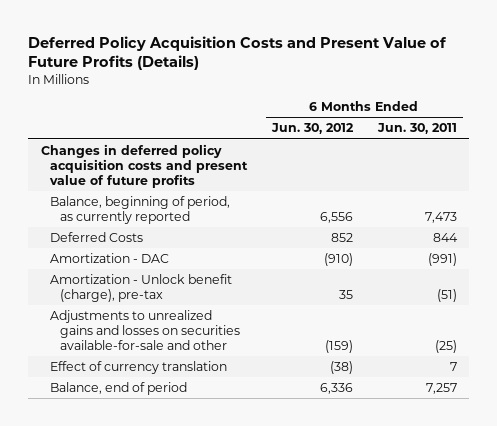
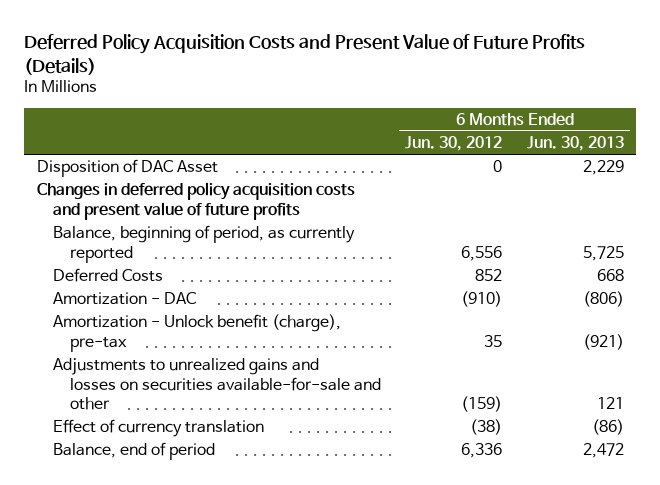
- | 6 Months Ended Jun. 30, 2012 | 6 Months Ended Jun. 30, 2011
+ | 6 Months Ended Jun. 30, 2012 | 6 Months Ended Jun. 30, 2013
+ Disposition of DAC Asset | 0 | 2,229

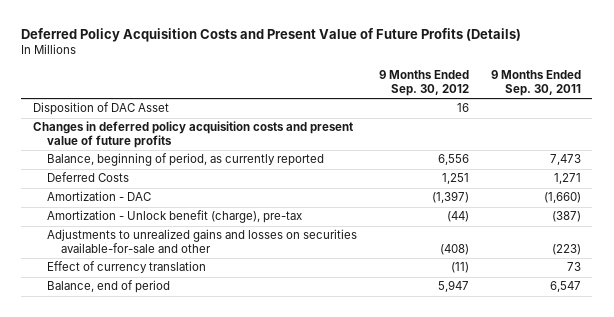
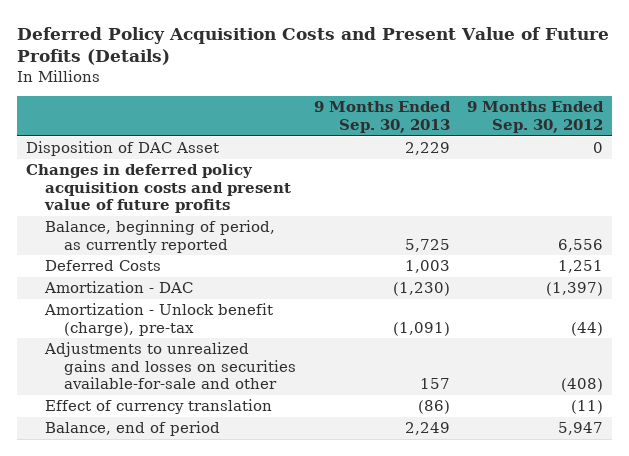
- | 9 Months Ended Sep. 30, 2012 | 9 Months Ended Sep. 30, 2011
+ | 9 Months Ended Sep. 30, 2013 | 9 Months Ended Sep. 30, 2012
- Disposition of DAC Asset | 16 |
+ Disposition of DAC Asset | 2,229 | 0

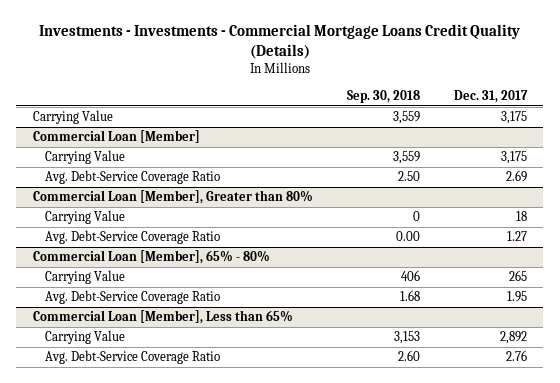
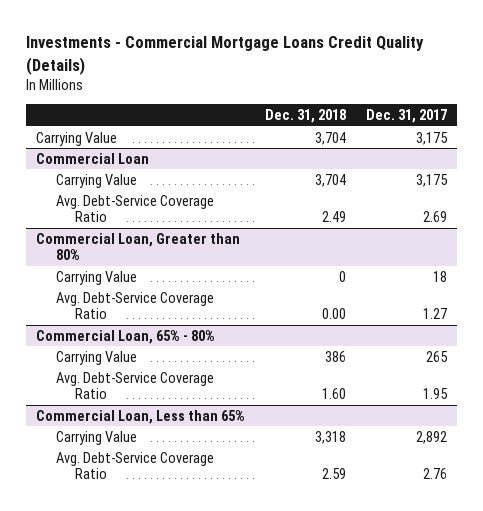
- Investments - Investments - Commercial Mortgage Loans Credit Quality (Details)
+ Investments - Commercial Mortgage Loans Credit Quality (Details)
- | Sep. 30, 2018 | Dec. 31, 2017
+ | Dec. 31, 2018 | Dec. 31, 2017
- Commercial Loan [Member]
+ Commercial Loan
- Commercial Loan [Member], Greater than 80%
+ Commercial Loan, Greater than 80%
- Commercial Loan [Member], 65% - 80%
+ Commercial Loan, 65% - 80%
- Commercial Loan [Member], Less than 65%
+ Commercial Loan, Less than 65%

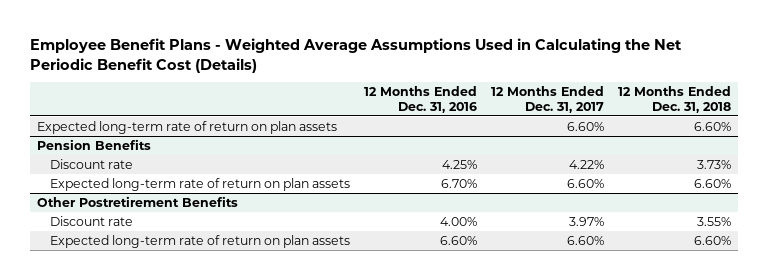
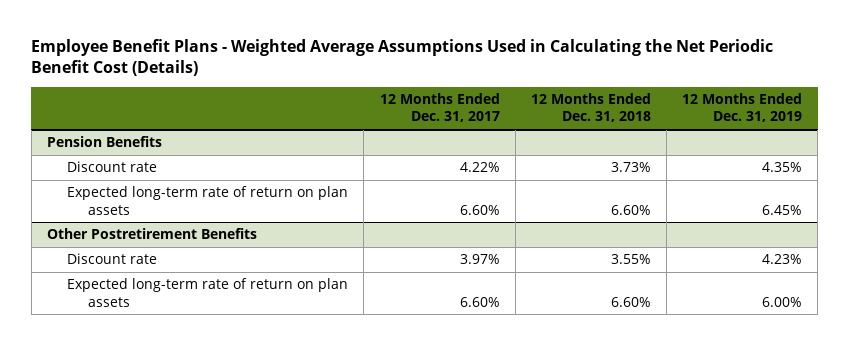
- | 12 Months Ended Dec. 31, 2016 | 12 Months Ended Dec. 31, 2017 | 12 Months Ended Dec. 31, 2018
+ | 12 Months Ended Dec. 31, 2017 | 12 Months Ended Dec. 31, 2018 | 12 Months Ended Dec. 31, 2019
- Expected long-term rate of return on plan assets | | 6.60% | 6.60%

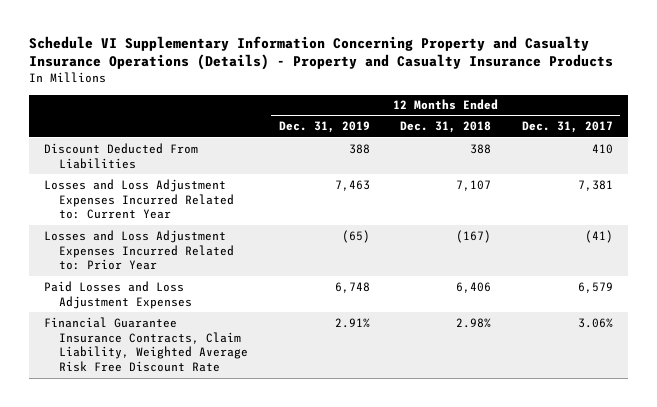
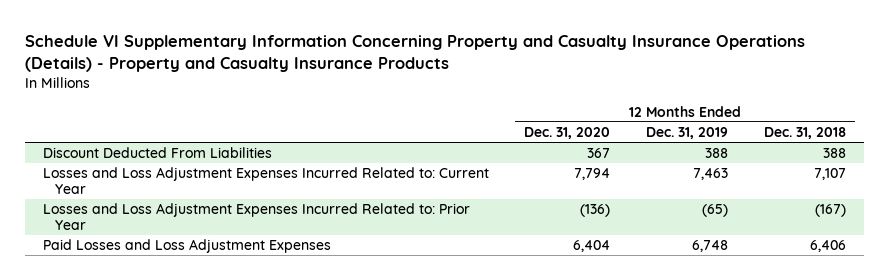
- | 12 Months Ended Dec. 31, 2019 | 12 Months Ended Dec. 31, 2018 | 12 Months Ended Dec. 31, 2017
+ | 12 Months Ended Dec. 31, 2020 | 12 Months Ended Dec. 31, 2019 | 12 Months Ended Dec. 31, 2018
- Financial Guarantee Insurance Contracts, Claim Liability, Weighted Average Risk Free Discount Rate | 2.91% | 2.98% | 3.06%

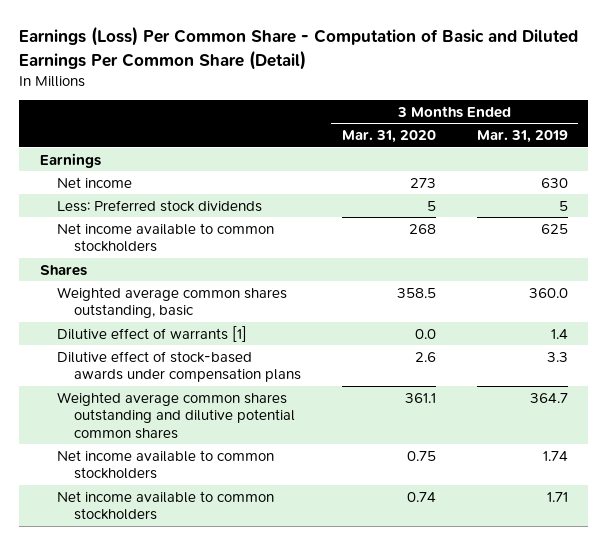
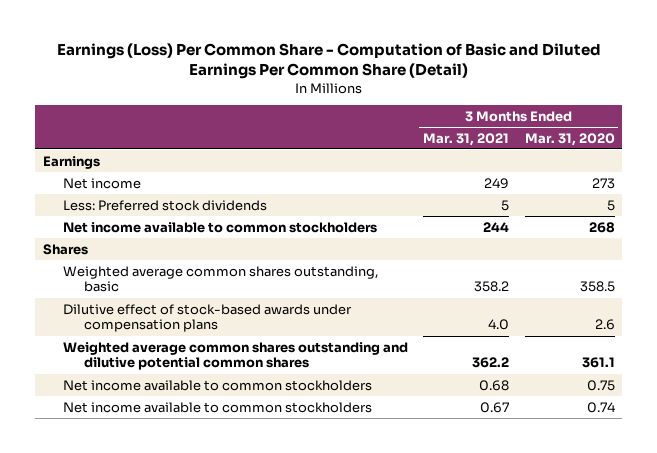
- | 3 Months Ended Mar. 31, 2020 | 3 Months Ended Mar. 31, 2019
+ | 3 Months Ended Mar. 31, 2021 | 3 Months Ended Mar. 31, 2020
- Dilutive effect of warrants [1] | 0.0 | 1.4

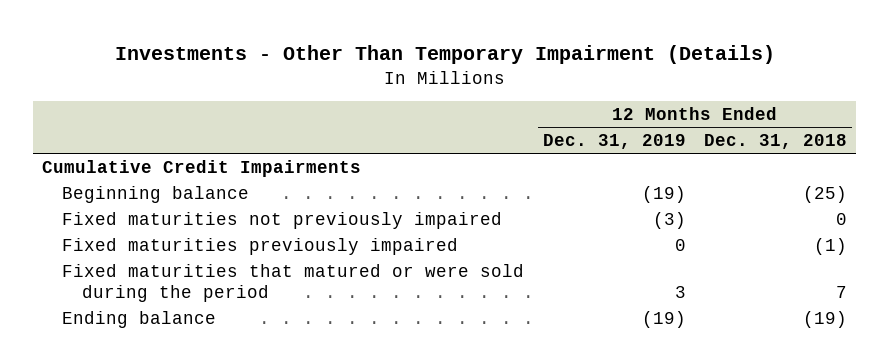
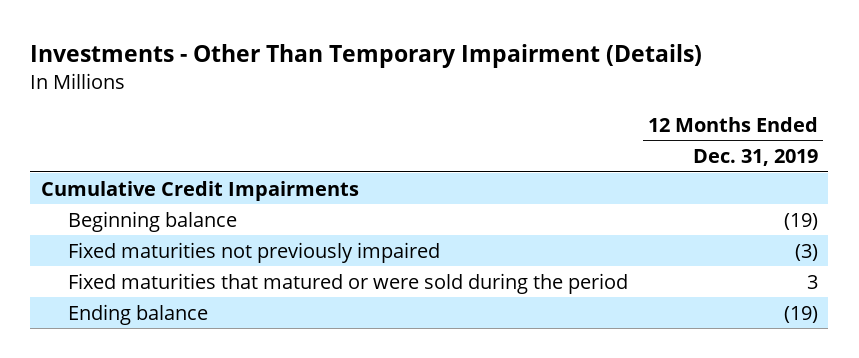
- | 12 Months Ended Dec. 31, 2019 | 12 Months Ended Dec. 31, 2018
+ | 12 Months Ended Dec. 31, 2019
- Fixed maturities previously impaired | 0 | (1)

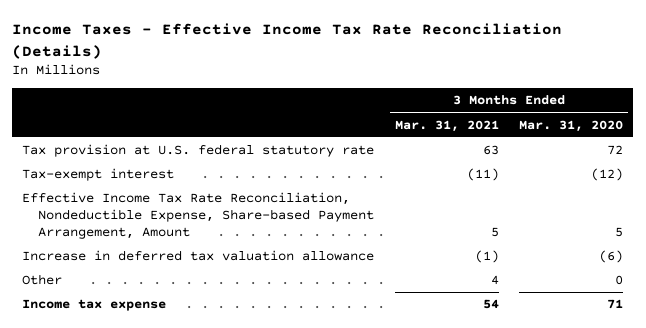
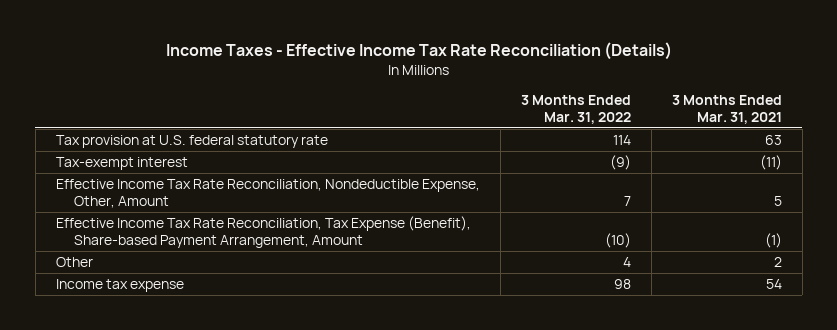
- | 3 Months Ended Mar. 31, 2021 | 3 Months Ended Mar. 31, 2020
+ | 3 Months Ended Mar. 31, 2022 | 3 Months Ended Mar. 31, 2021
- Effective Income Tax Rate Reconciliation, Nondeductible Expense, Share-based Payment Arrangement, Amount | 5 | 5
- Increase in deferred tax valuation allowance | (1) | (6)
- Other | 4 | 0
+ Effective Income Tax Rate Reconciliation, Nondeductible Expense, Other, Amount | 7 | 5
+ Effective Income Tax Rate Reconciliation, Tax Expense (Benefit), Share-based Payment Arrangement, Amount | (10) | (1)
+ Other | 4 | 2

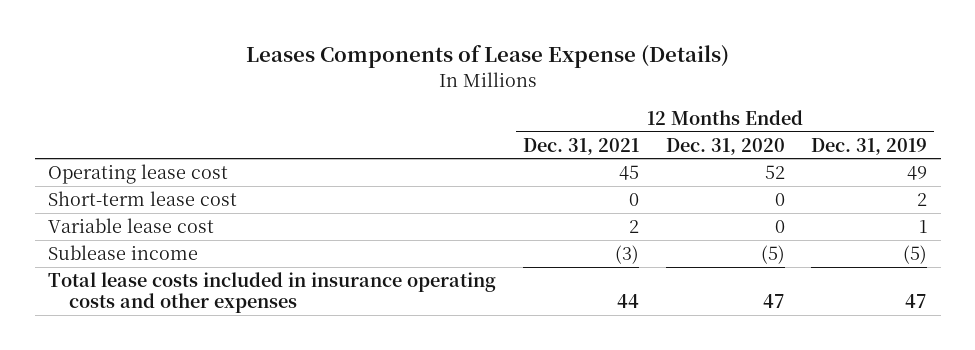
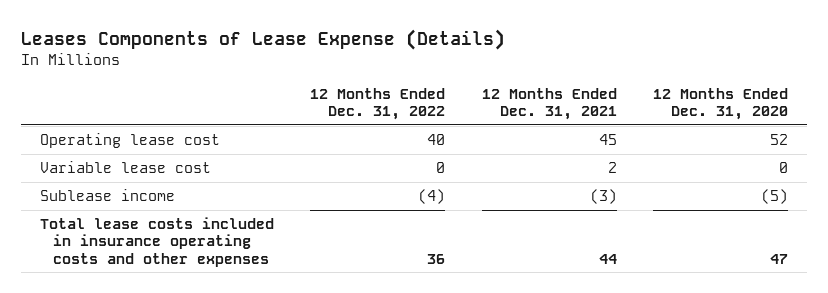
- | 12 Months Ended Dec. 31, 2021 | 12 Months Ended Dec. 31, 2020 | 12 Months Ended Dec. 31, 2019
+ | 12 Months Ended Dec. 31, 2022 | 12 Months Ended Dec. 31, 2021 | 12 Months Ended Dec. 31, 2020
- Short-term lease cost | 0 | 0 | 2

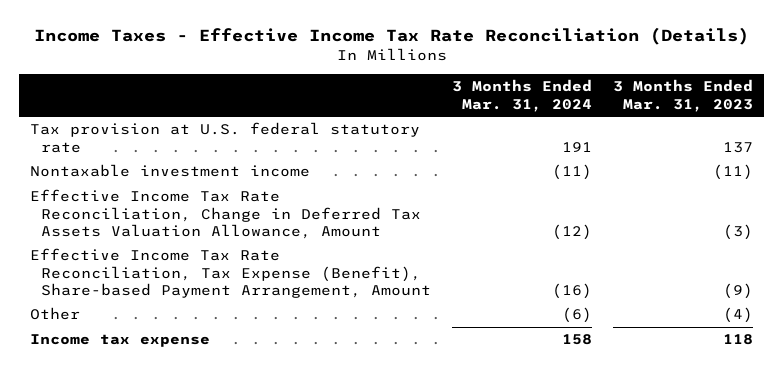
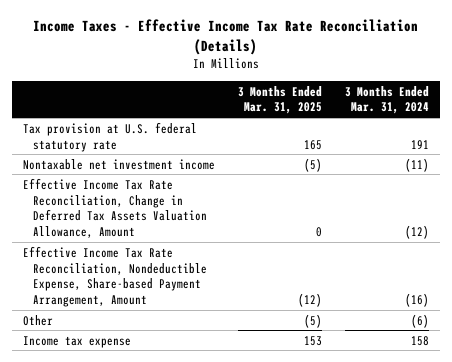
- | 3 Months Ended Mar. 31, 2024 | 3 Months Ended Mar. 31, 2023
+ | 3 Months Ended Mar. 31, 2025 | 3 Months Ended Mar. 31, 2024
- Nontaxable investment income | (11) | (11)
+ Nontaxable net investment income | (5) | (11)
- Effective Income Tax Rate Reconciliation, Tax Expense (Benefit), Share-based Payment Arrangement, Amount | (16) | (9)
+ Effective Income Tax Rate Reconciliation, Nondeductible Expense, Share-based Payment Arrangement, Amount | (12) | (16)

